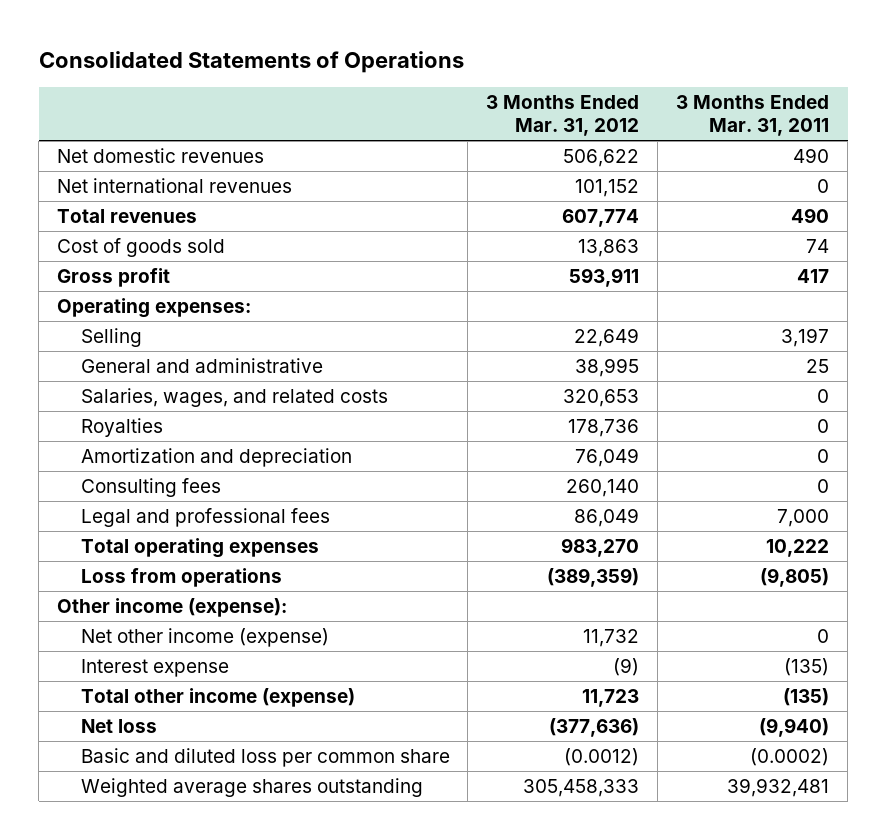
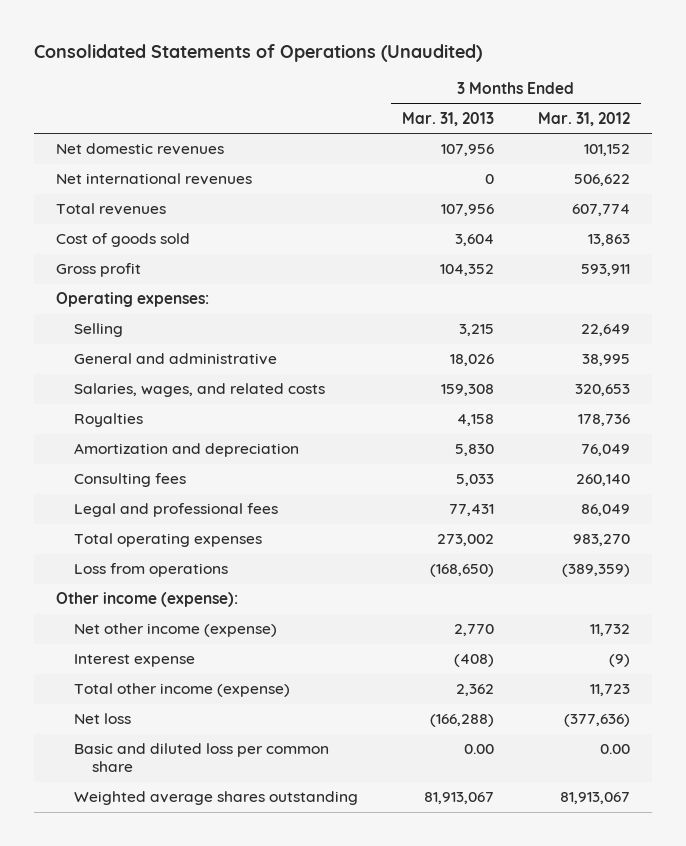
- Consolidated Statements of Operations
+ Consolidated Statements of Operations (Unaudited)
- | 3 Months Ended Mar. 31, 2012 | 3 Months Ended Mar. 31, 2011
+ | 3 Months Ended Mar. 31, 2013 | 3 Months Ended Mar. 31, 2012
- Net domestic revenues | 506,622 | 490
- Net international revenues | 101,152 | 0
+ Net domestic revenues | 107,956 | 101,152
+ Net international revenues | 0 | 506,622
- Basic and diluted loss per common share | (0.0012) | (0.0002)
- Weighted average shares outstanding | 305,458,333 | 39,932,481
+ Basic and diluted loss per common share | 0.00 | 0.00
+ Weighted average shares outstanding | 81,913,067 | 81,913,067

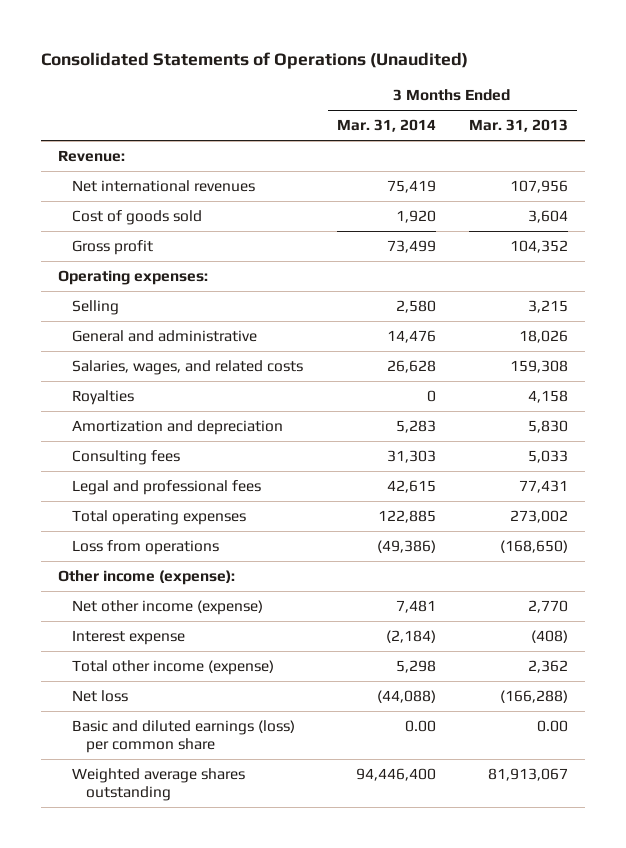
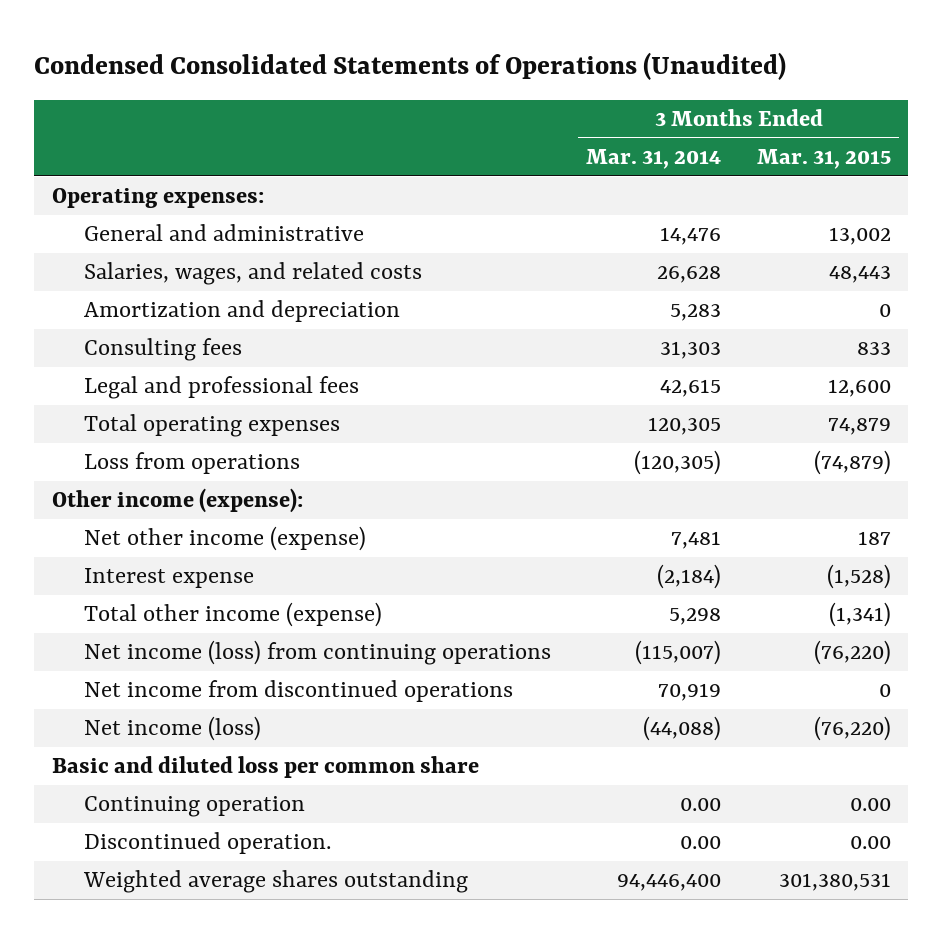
- Consolidated Statements of Operations (Unaudited)
+ Condensed Consolidated Statements of Operations (Unaudited)
- | 3 Months Ended Mar. 31, 2014 | 3 Months Ended Mar. 31, 2013
+ | 3 Months Ended Mar. 31, 2014 | 3 Months Ended Mar. 31, 2015
- Revenue:
- Net international revenues | 75,419 | 107,956
- Cost of goods sold | 1,920 | 3,604
- Gross profit | 73,499 | 104,352
- Selling | 2,580 | 3,215
- Royalties | 0 | 4,158
- Total operating expenses | 122,885 | 273,002
- Loss from operations | (49,386) | (168,650)
+ Total operating expenses | 120,305 | 74,879
+ Loss from operations | (120,305) | (74,879)
- Net loss | (44,088) | (166,288)
- Basic and diluted earnings (loss) per common share | 0.00 | 0.00
+ Net income (loss) from continuing operations | (115,007) | (76,220)
+ Net income from discontinued operations | 70,919 | 0
+ Net income (loss) | (44,088) | (76,220)
+ Basic and diluted loss per common share
+ Continuing operation | 0.00 | 0.00
+ Discontinued operation. | 0.00 | 0.00

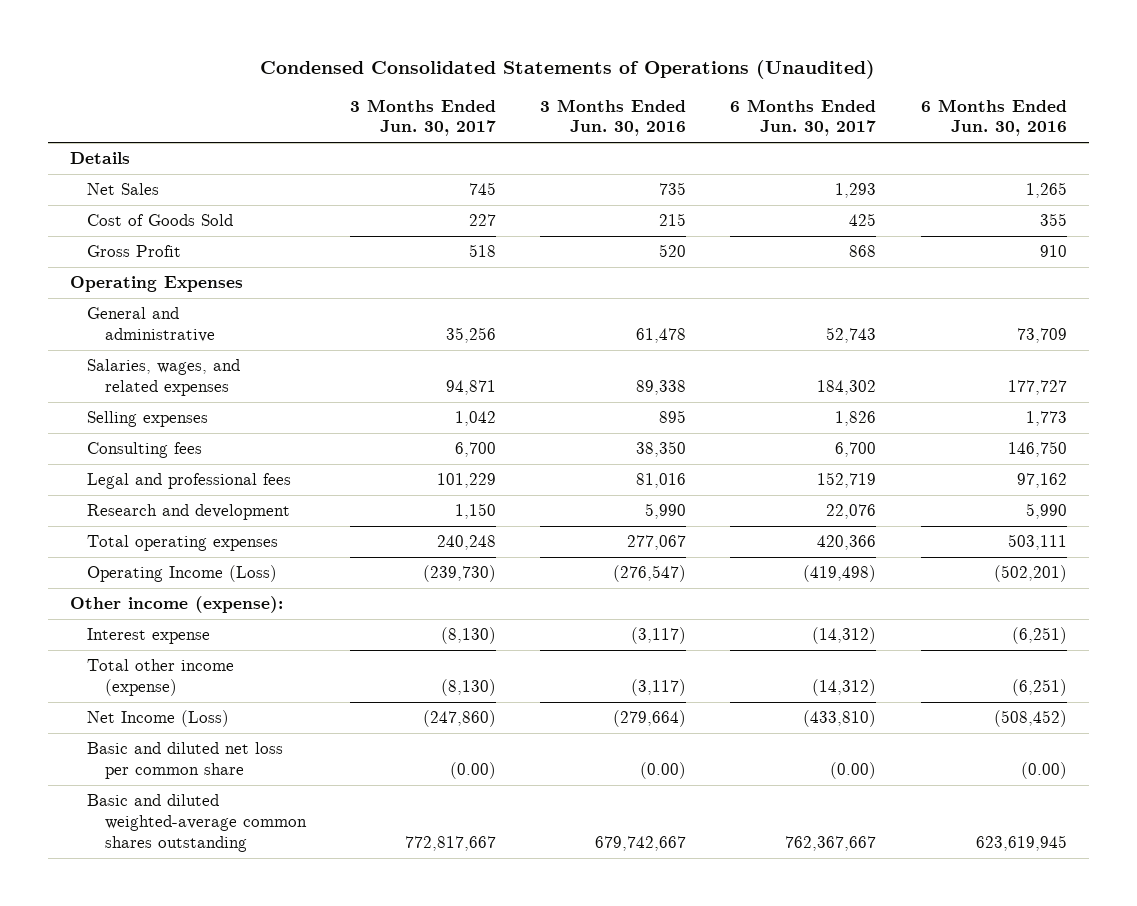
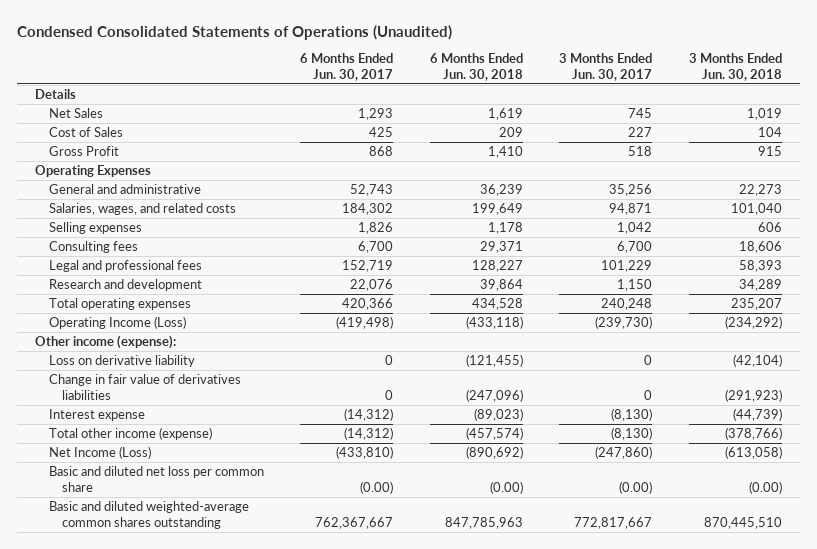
- | 3 Months Ended Jun. 30, 2017 | 3 Months Ended Jun. 30, 2016 | 6 Months Ended Jun. 30, 2017 | 6 Months Ended Jun. 30, 2016
+ | 6 Months Ended Jun. 30, 2017 | 6 Months Ended Jun. 30, 2018 | 3 Months Ended Jun. 30, 2017 | 3 Months Ended Jun. 30, 2018
- Cost of Goods Sold | 227 | 215 | 425 | 355
+ Cost of Sales | 425 | 209 | 227 | 104
- Salaries, wages, and related expenses | 94,871 | 89,338 | 184,302 | 177,727
+ Salaries, wages, and related costs | 184,302 | 199,649 | 94,871 | 101,040
+ Loss on derivative liability | 0 | (121,455) | 0 | (42,104)
+ Change in fair value of derivatives liabilities | 0 | (247,096) | 0 | (291,923)

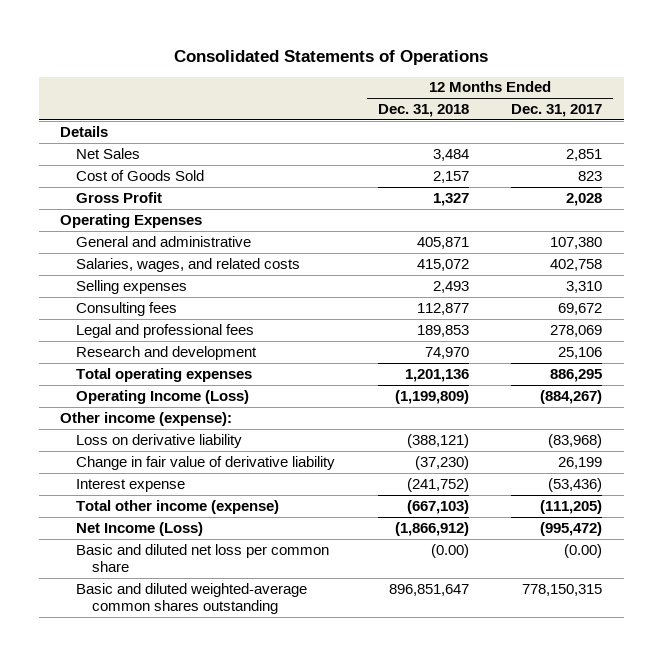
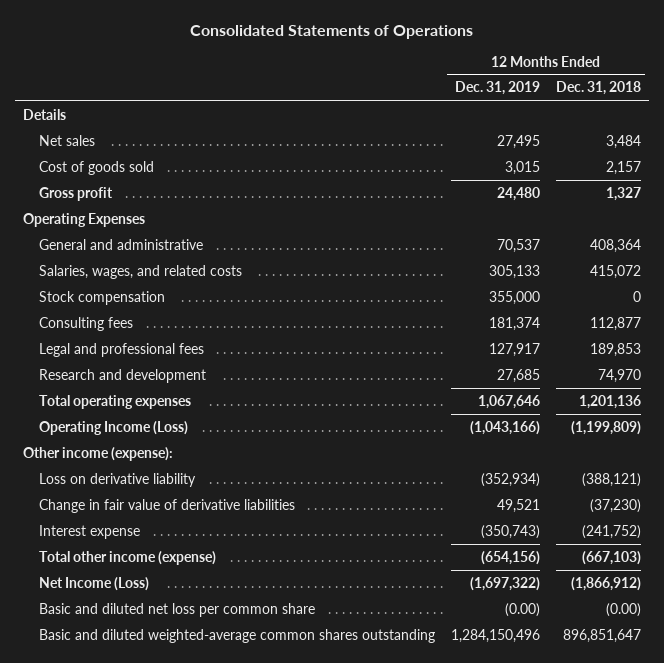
- | 12 Months Ended Dec. 31, 2018 | 12 Months Ended Dec. 31, 2017
+ | 12 Months Ended Dec. 31, 2019 | 12 Months Ended Dec. 31, 2018
- Net Sales | 3,484 | 2,851
- Cost of Goods Sold | 2,157 | 823
- Gross Profit | 1,327 | 2,028
+ Net sales | 27,495 | 3,484
+ Cost of goods sold | 3,015 | 2,157
+ Gross profit | 24,480 | 1,327
- General and administrative | 405,871 | 107,380
+ General and administrative | 70,537 | 408,364
- Selling expenses | 2,493 | 3,310
+ Stock compensation | 355,000 | 0
- Change in fair value of derivative liability | (37,230) | 26,199
+ Change in fair value of derivative liabilities | 49,521 | (37,230)

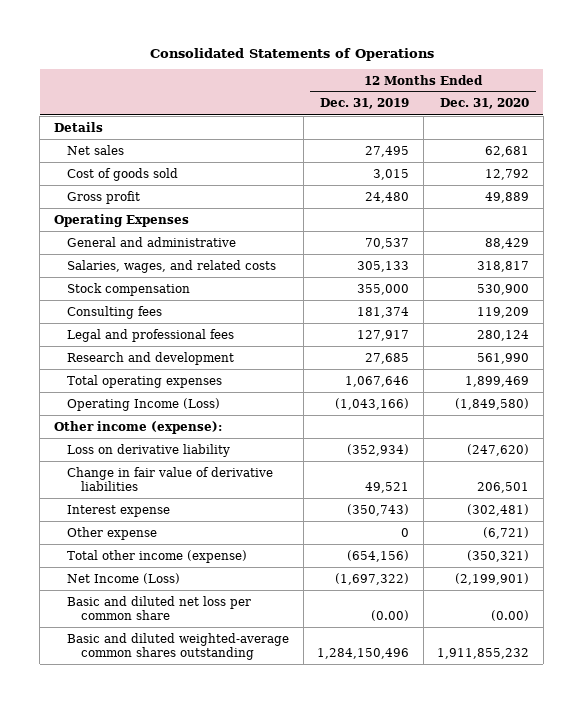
- | 12 Months Ended Dec. 31, 2019 | 12 Months Ended Dec. 31, 2018
+ | 12 Months Ended Dec. 31, 2019 | 12 Months Ended Dec. 31, 2020
+ Other expense | 0 | (6,721)

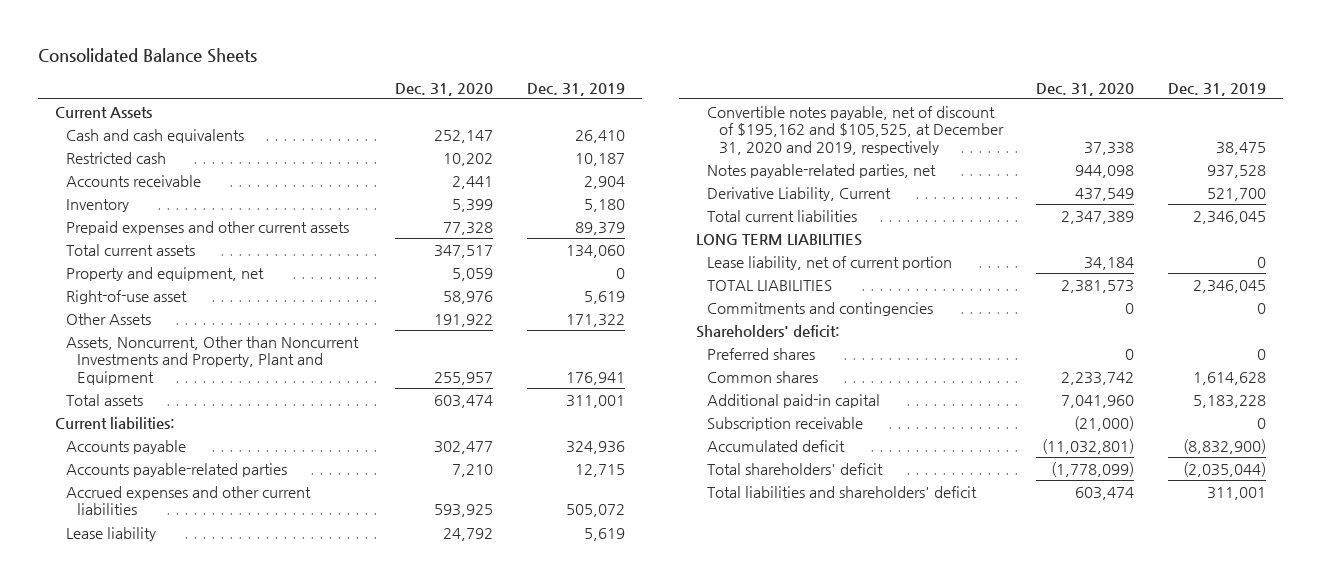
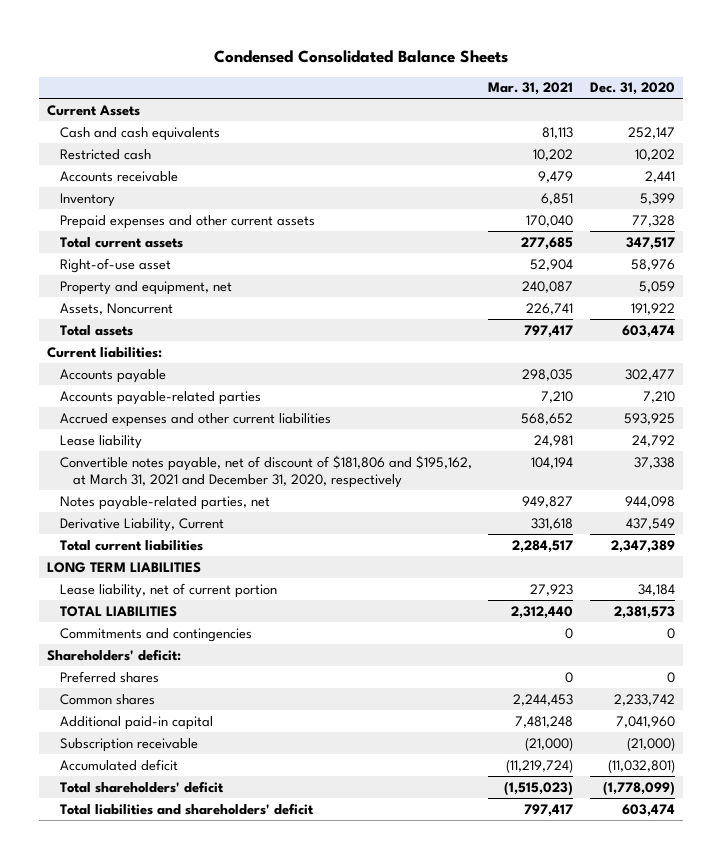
- Consolidated Balance Sheets
+ Condensed Consolidated Balance Sheets
- | Dec. 31, 2020 | Dec. 31, 2019
+ | Mar. 31, 2021 | Dec. 31, 2020
- Other Assets | 191,922 | 171,322
- Assets, Noncurrent, Other than Noncurrent Investments and Property, Plant and Equipment | 255,957 | 176,941
moved down: Property and equipment, net | 240,087 | 5,059
+ Assets, Noncurrent | 226,741 | 191,922
- Convertible notes payable, net of discount of $195,162 and $105,525, at December 31, 2020 and 2019, respectively | 37,338 | 38,475
+ Convertible notes payable, net of discount of $181,806 and $195,162, at March 31, 2021 and December 31, 2020, respectively | 104,194 | 37,338

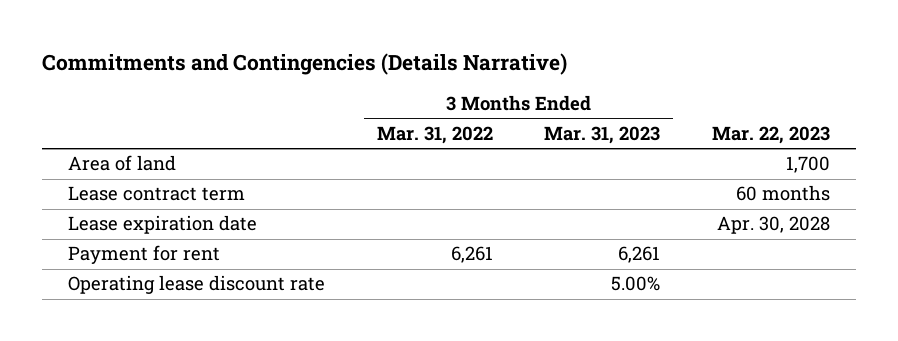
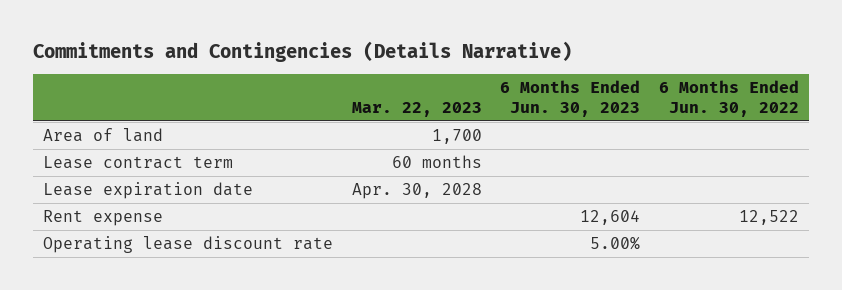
- | 3 Months Ended Mar. 31, 2022 | 3 Months Ended Mar. 31, 2023 | Mar. 22, 2023
+ | Mar. 22, 2023 | 6 Months Ended Jun. 30, 2023 | 6 Months Ended Jun. 30, 2022
- Payment for rent | 6,261 | 6,261 |
+ Rent expense | | 12,604 | 12,522

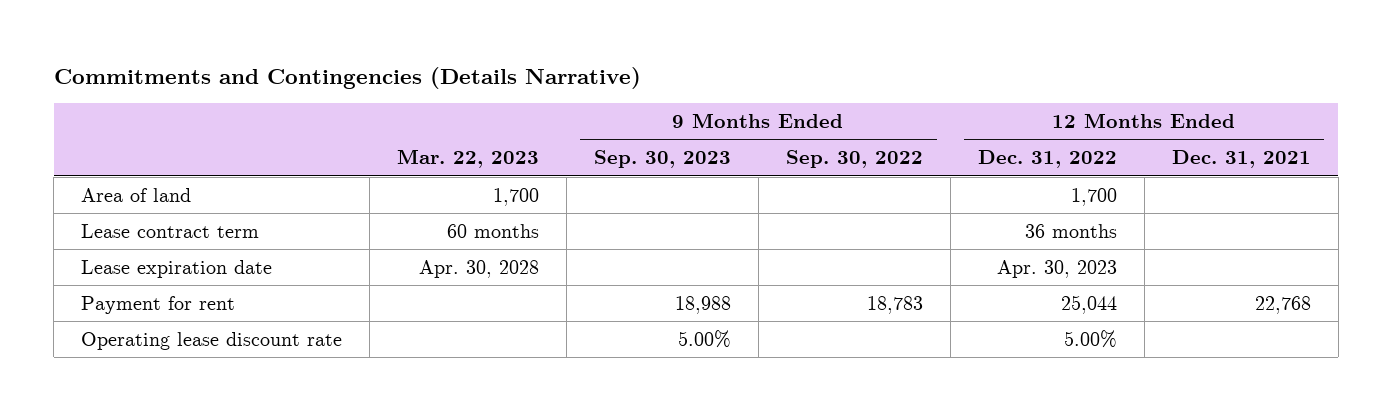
- | Mar. 22, 2023 | 6 Months Ended Jun. 30, 2023 | 6 Months Ended Jun. 30, 2022
+ | Mar. 22, 2023 | 9 Months Ended Sep. 30, 2023 | 9 Months Ended Sep. 30, 2022 | 12 Months Ended Dec. 31, 2022 | 12 Months Ended Dec. 31, 2021
- Rent expense | | 12,604 | 12,522
+ Payment for rent | | 18,988 | 18,783 | 25,044 | 22,768

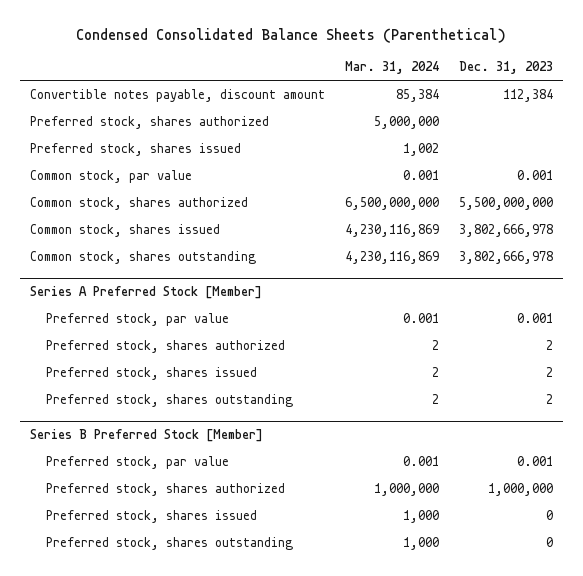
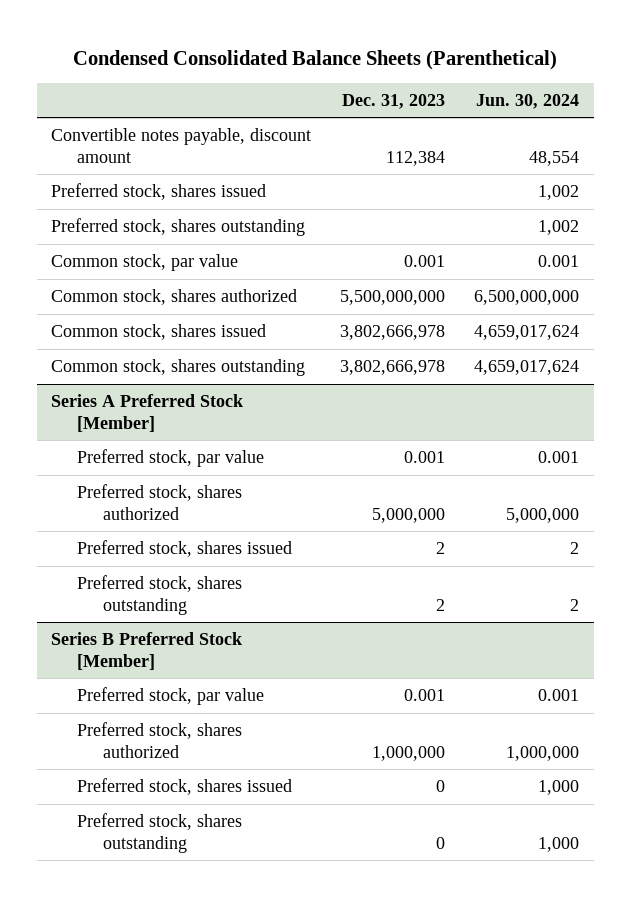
- | Mar. 31, 2024 | Dec. 31, 2023
+ | Dec. 31, 2023 | Jun. 30, 2024
- Preferred stock, shares authorized | 5,000,000 |
+ Preferred stock, shares outstanding | | 1,002
@ Series A Preferred Stock [Member]
- Preferred stock, shares authorized | 2 | 2
+ Preferred stock, shares authorized | 5,000,000 | 5,000,000

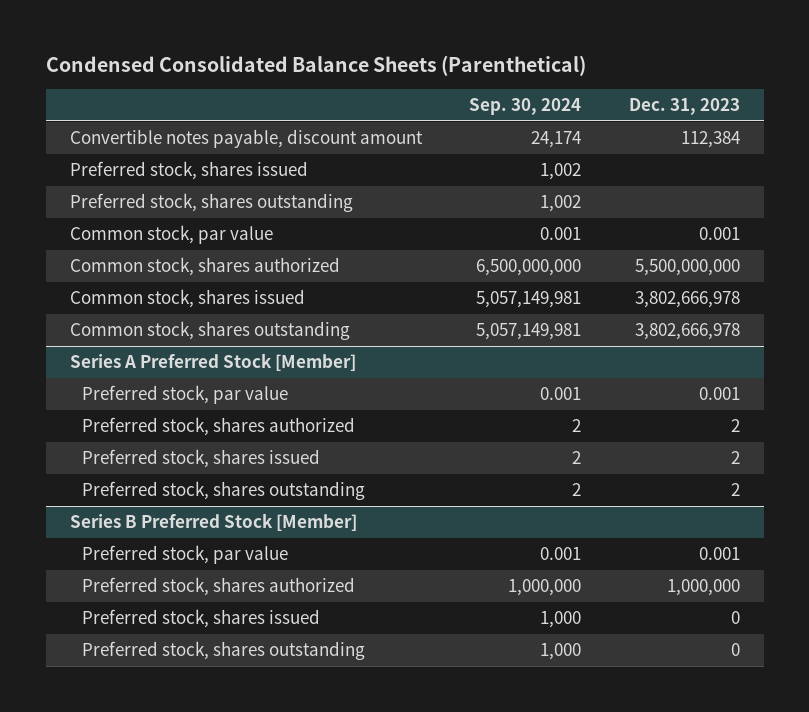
- | Dec. 31, 2023 | Jun. 30, 2024
+ | Sep. 30, 2024 | Dec. 31, 2023
@ Series A Preferred Stock [Member]
- Preferred stock, shares authorized | 5,000,000 | 5,000,000
+ Preferred stock, shares authorized | 2 | 2

